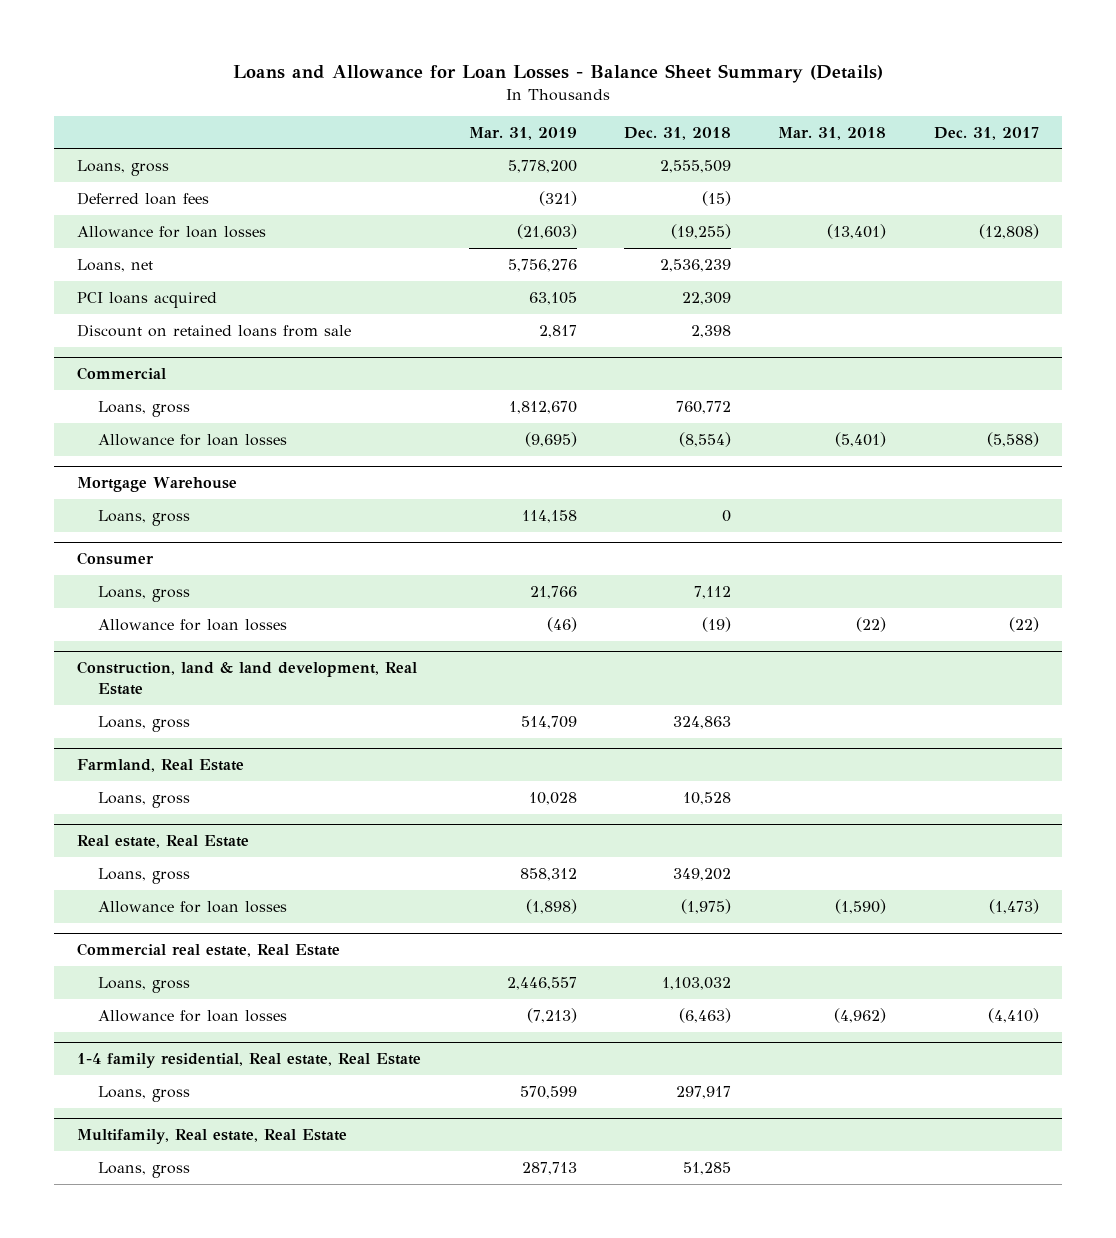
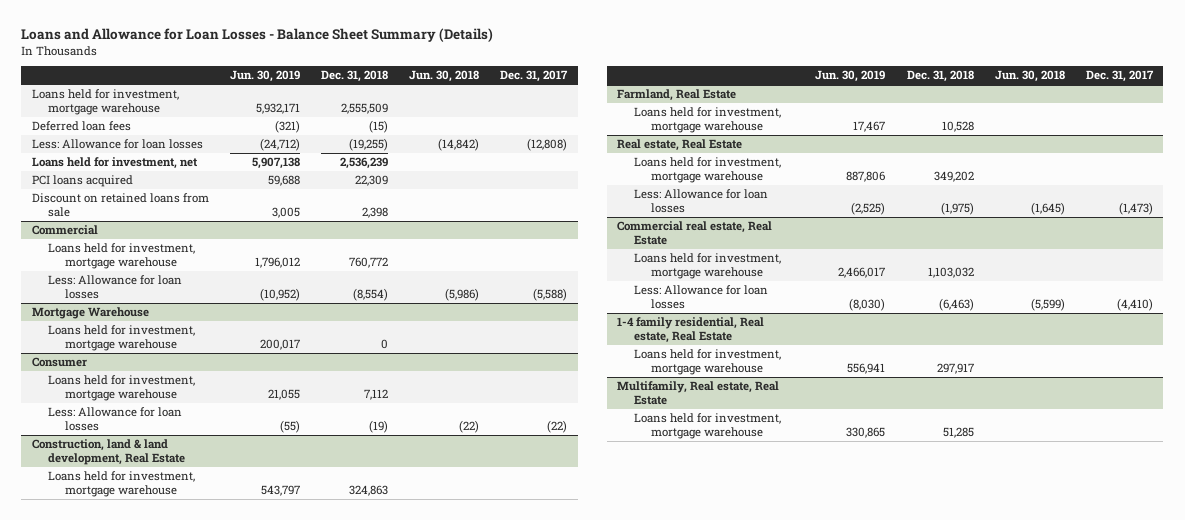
- | Mar. 31, 2019 | Dec. 31, 2018 | Mar. 31, 2018 | Dec. 31, 2017
+ | Jun. 30, 2019 | Dec. 31, 2018 | Jun. 30, 2018 | Dec. 31, 2017
- Loans, gross | 5,778,200 | 2,555,509 | |
+ Loans held for investment, mortgage warehouse | 5,932,171 | 2,555,509 | |
- Allowance for loan losses | (21,603) | (19,255) | (13,401) | (12,808)
- Loans, net | 5,756,276 | 2,536,239 | |
+ Less: Allowance for loan losses | (24,712) | (19,255) | (14,842) | (12,808)
+ Loans held for investment, net | 5,907,138 | 2,536,239 | |
@ Commercial
- Loans, gross | 1,812,670 | 760,772 | |
- Allowance for loan losses | (9,695) | (8,554) | (5,401) | (5,588)
+ Loans held for investment, mortgage warehouse | 1,796,012 | 760,772 | |
+ Less: Allowance for loan losses | (10,952) | (8,554) | (5,986) | (5,588)
@ Mortgage Warehouse
- Loans, gross | 114,158 | 0 | |
+ Loans held for investment, mortgage warehouse | 200,017 | 0 | |
@ Consumer
- Loans, gross | 21,766 | 7,112 | |
- Allowance for loan losses | (46) | (19) | (22) | (22)
+ Loans held for investment, mortgage warehouse | 21,055 | 7,112 | |
+ Less: Allowance for loan losses | (55) | (19) | (22) | (22)
@ Construction, land & land development, Real Estate
- Loans, gross | 514,709 | 324,863 | |
+ Loans held for investment, mortgage warehouse | 543,797 | 324,863 | |
@ Farmland, Real Estate
- Loans, gross | 10,028 | 10,528 | |
+ Loans held for investment, mortgage warehouse | 17,467 | 10,528 | |
@ Real estate, Real Estate
- Loans, gross | 858,312 | 349,202 | |
- Allowance for loan losses | (1,898) | (1,975) | (1,590) | (1,473)
+ Loans held for investment, mortgage warehouse | 887,806 | 349,202 | |
+ Less: Allowance for loan losses | (2,525) | (1,975) | (1,645) | (1,473)
@ Commercial real estate, Real Estate
- Loans, gross | 2,446,557 | 1,103,032 | |
- Allowance for loan losses | (7,213) | (6,463) | (4,962) | (4,410)
+ Loans held for investment, mortgage warehouse | 2,466,017 | 1,103,032 | |
+ Less: Allowance for loan losses | (8,030) | (6,463) | (5,599) | (4,410)
@ 1-4 family residential, Real estate, Real Estate
- Loans, gross | 570,599 | 297,917 | |
+ Loans held for investment, mortgage warehouse | 556,941 | 297,917 | |
@ Multifamily, Real estate, Real Estate
- Loans, gross | 287,713 | 51,285 | |
+ Loans held for investment, mortgage warehouse | 330,865 | 51,285 | |

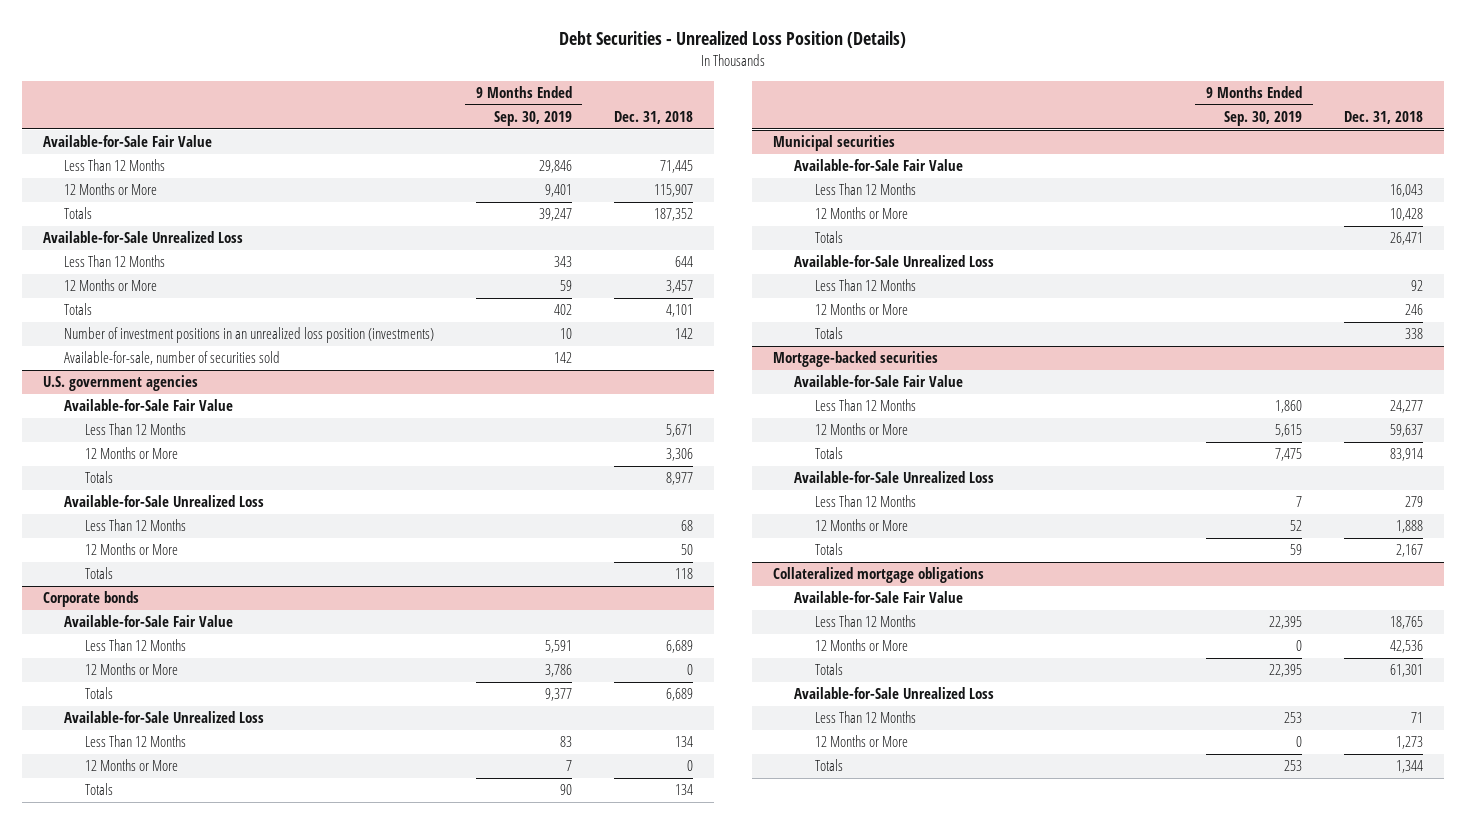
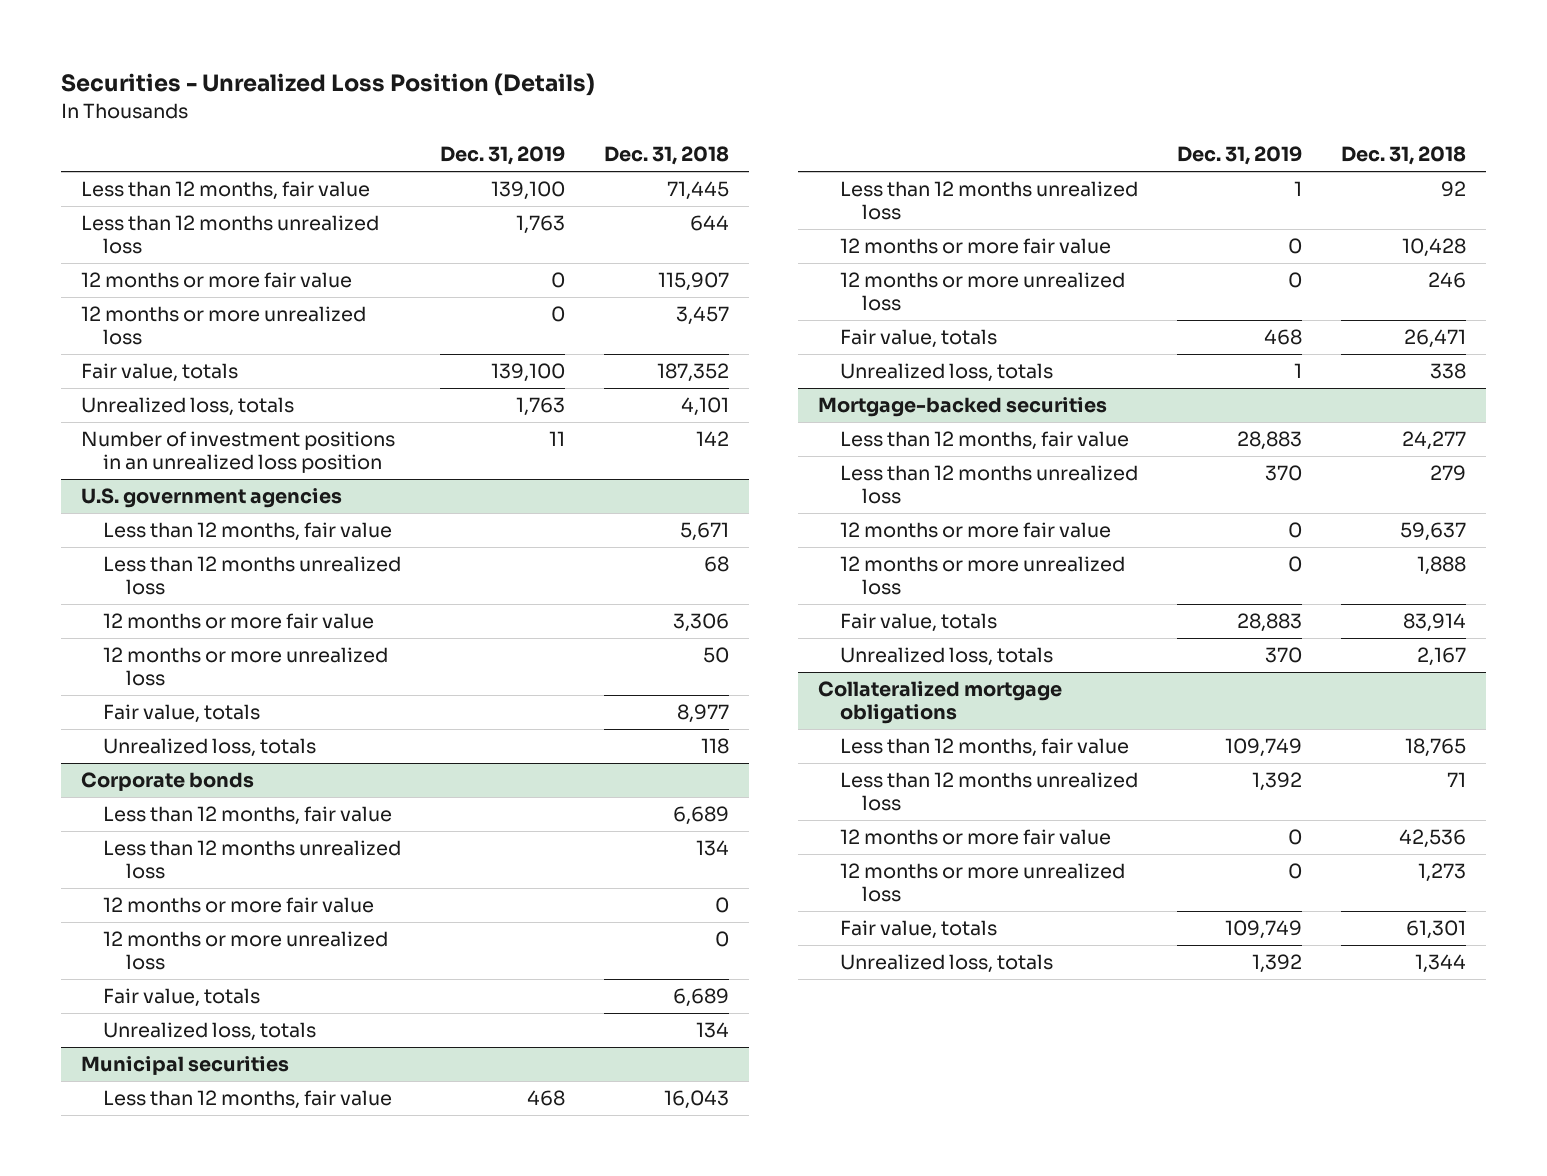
- Debt Securities - Unrealized Loss Position (Details)
+ Securities - Unrealized Loss Position (Details)
- | 9 Months Ended Sep. 30, 2019 | Dec. 31, 2018
+ | Dec. 31, 2019 | Dec. 31, 2018
- Available-for-Sale Fair Value
- Less Than 12 Months | 29,846 | 71,445
- 12 Months or More | 9,401 | 115,907
- Totals | 39,247 | 187,352
- Available-for-Sale Unrealized Loss
- Less Than 12 Months | 343 | 644
- 12 Months or More | 59 | 3,457
- Totals | 402 | 4,101
- Number of investment positions in an unrealized loss position (investments) | 10 | 142
- Available-for-sale, number of securities sold | 142 |
+ Less than 12 months, fair value | 139,100 | 71,445
+ Less than 12 months unrealized loss | 1,763 | 644
+ 12 months or more fair value | 0 | 115,907
+ 12 months or more unrealized loss | 0 | 3,457
+ Fair value, totals | 139,100 | 187,352
+ Unrealized loss, totals | 1,763 | 4,101
+ Number of investment positions in an unrealized loss position | 11 | 142
@ U.S. government agencies
- Available-for-Sale Fair Value
- Less Than 12 Months | | 5,671
- 12 Months or More | | 3,306
- Totals | | 8,977
- Available-for-Sale Unrealized Loss
- Less Than 12 Months | | 68
- 12 Months or More | | 50
- Totals | | 118
+ Less than 12 months, fair value | | 5,671
+ Less than 12 months unrealized loss | | 68
+ 12 months or more fair value | | 3,306
+ 12 months or more unrealized loss | | 50
+ Fair value, totals | | 8,977
+ Unrealized loss, totals | | 118
@ Corporate bonds
- Available-for-Sale Fair Value
- Less Than 12 Months | 5,591 | 6,689
- 12 Months or More | 3,786 | 0
- Totals | 9,377 | 6,689
- Available-for-Sale Unrealized Loss
- Less Than 12 Months | 83 | 134
- 12 Months or More | 7 | 0
- Totals | 90 | 134
+ Less than 12 months, fair value | | 6,689
+ Less than 12 months unrealized loss | | 134
+ 12 months or more fair value | | 0
+ 12 months or more unrealized loss | | 0
+ Fair value, totals | | 6,689
+ Unrealized loss, totals | | 134
@ Municipal securities
- Available-for-Sale Fair Value
- Less Than 12 Months | | 16,043
- 12 Months or More | | 10,428
- Totals | | 26,471
- Available-for-Sale Unrealized Loss
- Less Than 12 Months | | 92
- 12 Months or More | | 246
- Totals | | 338
+ Less than 12 months, fair value | 468 | 16,043
+ Less than 12 months unrealized loss | 1 | 92
+ 12 months or more fair value | 0 | 10,428
+ 12 months or more unrealized loss | 0 | 246
+ Fair value, totals | 468 | 26,471
+ Unrealized loss, totals | 1 | 338
@ Mortgage-backed securities
- Available-for-Sale Fair Value
- Less Than 12 Months | 1,860 | 24,277
- 12 Months or More | 5,615 | 59,637
- Totals | 7,475 | 83,914
- Available-for-Sale Unrealized Loss
- Less Than 12 Months | 7 | 279
- 12 Months or More | 52 | 1,888
- Totals | 59 | 2,167
+ Less than 12 months, fair value | 28,883 | 24,277
+ Less than 12 months unrealized loss | 370 | 279
+ 12 months or more fair value | 0 | 59,637
+ 12 months or more unrealized loss | 0 | 1,888
+ Fair value, totals | 28,883 | 83,914
+ Unrealized loss, totals | 370 | 2,167
@ Collateralized mortgage obligations
- Available-for-Sale Fair Value
- Less Than 12 Months | 22,395 | 18,765
- 12 Months or More | 0 | 42,536
- Totals | 22,395 | 61,301
- Available-for-Sale Unrealized Loss
- Less Than 12 Months | 253 | 71
- 12 Months or More | 0 | 1,273
- Totals | 253 | 1,344
+ Less than 12 months, fair value | 109,749 | 18,765
+ Less than 12 months unrealized loss | 1,392 | 71
+ 12 months or more fair value | 0 | 42,536
+ 12 months or more unrealized loss | 0 | 1,273
+ Fair value, totals | 109,749 | 61,301
+ Unrealized loss, totals | 1,392 | 1,344

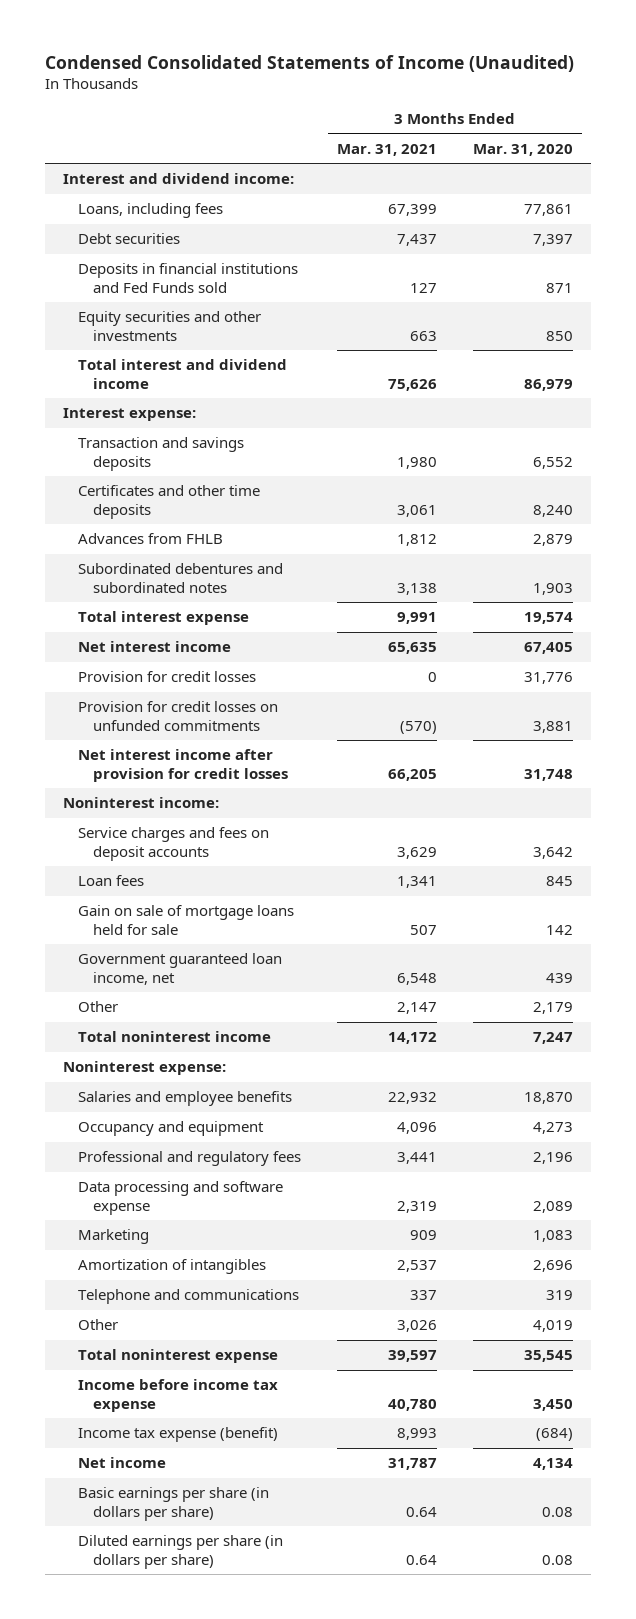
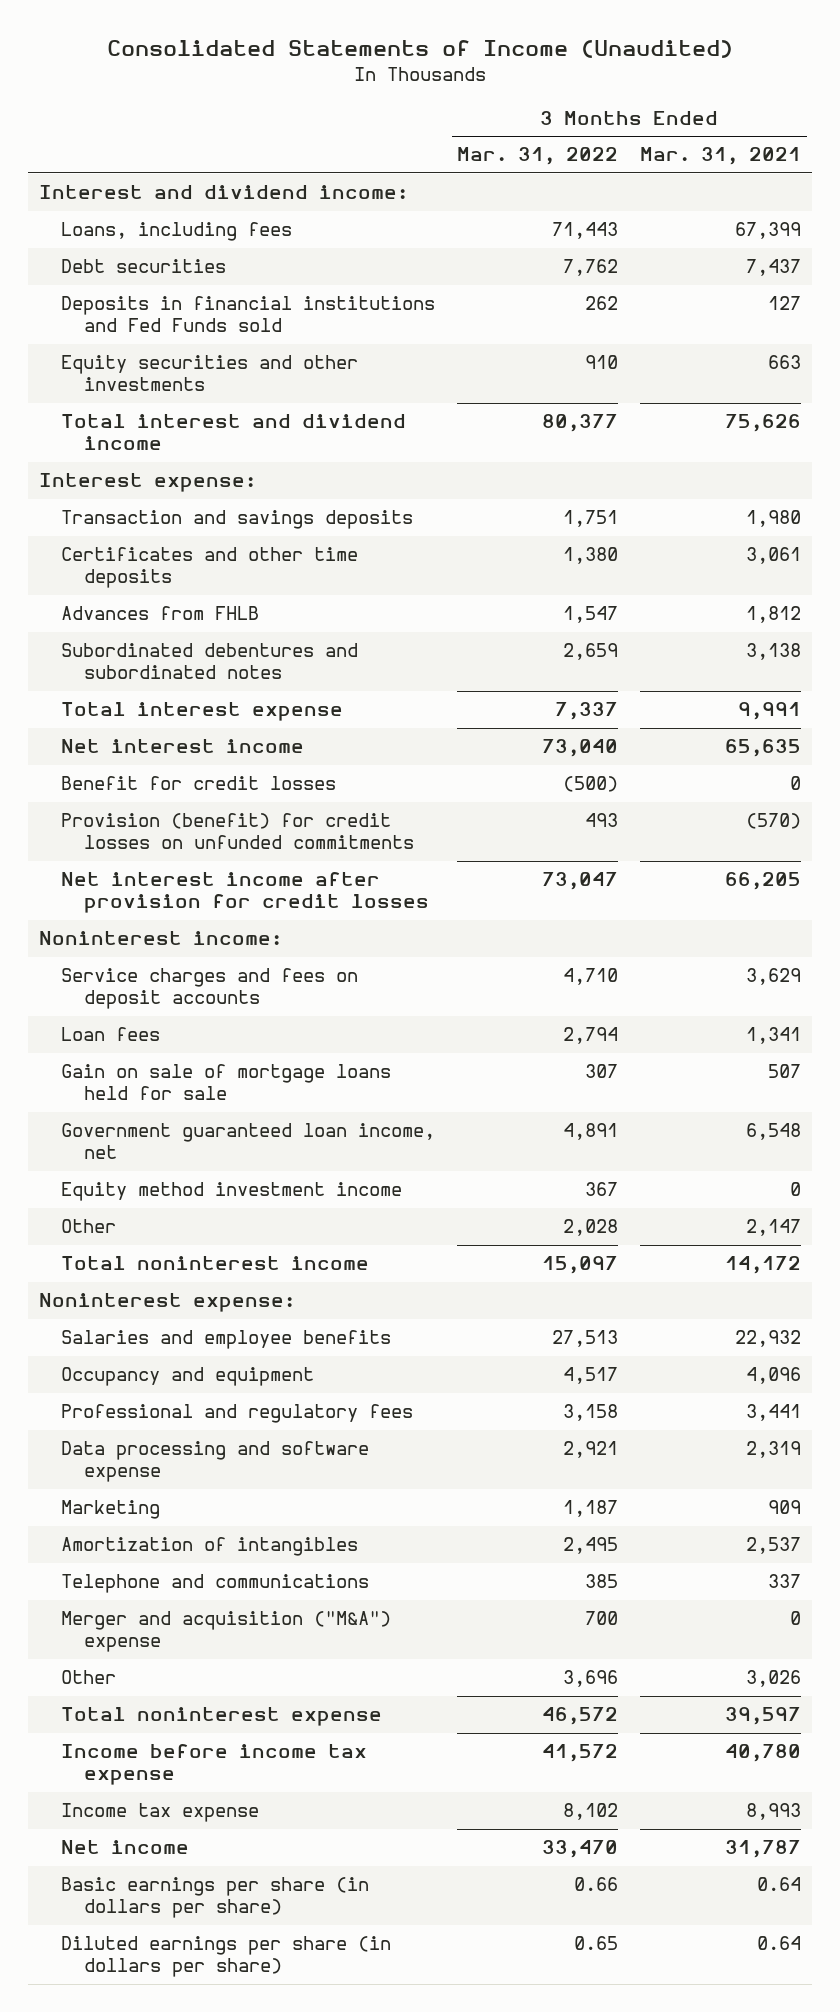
- Condensed Consolidated Statements of Income (Unaudited)
+ Consolidated Statements of Income (Unaudited)
- | 3 Months Ended Mar. 31, 2021 | 3 Months Ended Mar. 31, 2020
+ | 3 Months Ended Mar. 31, 2022 | 3 Months Ended Mar. 31, 2021
- Provision for credit losses | 0 | 31,776
- Provision for credit losses on unfunded commitments | (570) | 3,881
+ Benefit for credit losses | (500) | 0
+ Provision (benefit) for credit losses on unfunded commitments | 493 | (570)
+ Equity method investment income | 367 | 0
+ Merger and acquisition ("M&A") expense | 700 | 0
- Income tax expense (benefit) | 8,993 | (684)
+ Income tax expense | 8,102 | 8,993

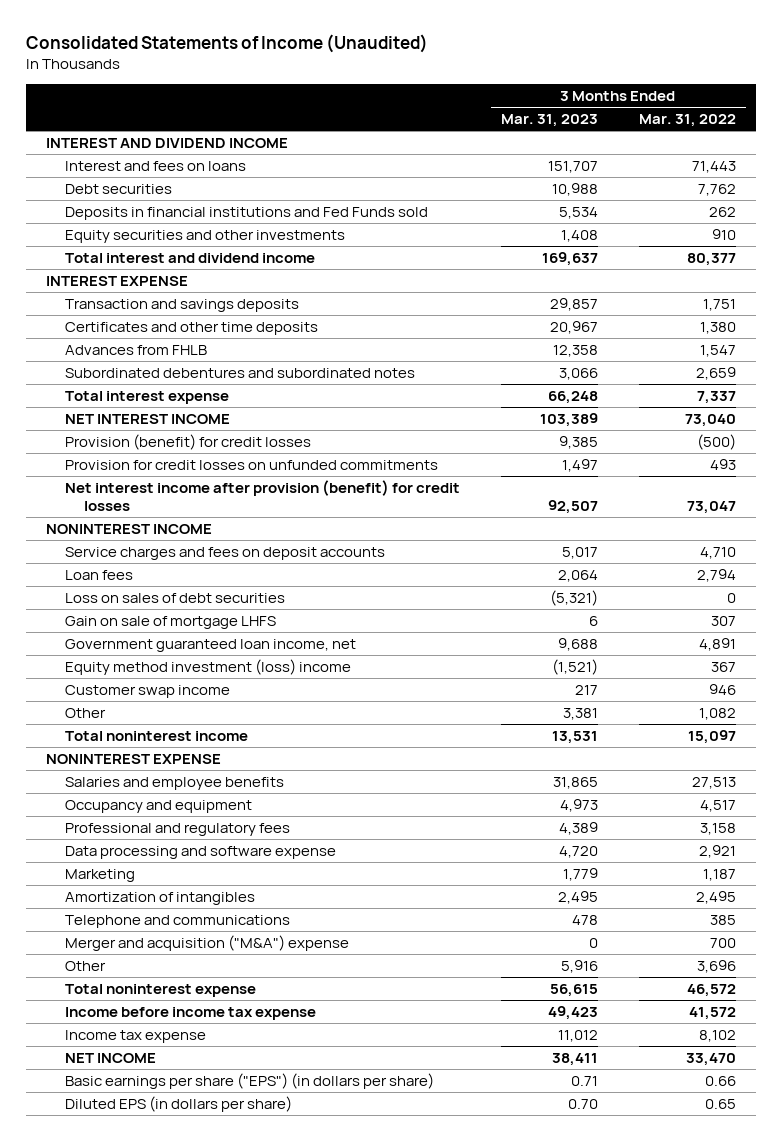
- | 3 Months Ended Mar. 31, 2022 | 3 Months Ended Mar. 31, 2021
+ | 3 Months Ended Mar. 31, 2023 | 3 Months Ended Mar. 31, 2022
- Interest and dividend income:
- Loans, including fees | 71,443 | 67,399
+ INTEREST AND DIVIDEND INCOME
+ Interest and fees on loans | 151,707 | 71,443
- Interest expense:
+ INTEREST EXPENSE
- Net interest income | 73,040 | 65,635
- Benefit for credit losses | (500) | 0
- Provision (benefit) for credit losses on unfunded commitments | 493 | (570)
- Net interest income after provision for credit losses | 73,047 | 66,205
- Noninterest income:
+ NET INTEREST INCOME | 103,389 | 73,040
+ Provision (benefit) for credit losses | 9,385 | (500)
+ Provision for credit losses on unfunded commitments | 1,497 | 493
+ Net interest income after provision (benefit) for credit losses | 92,507 | 73,047
+ NONINTEREST INCOME
- Gain on sale of mortgage loans held for sale | 307 | 507
+ Loss on sales of debt securities | (5,321) | 0
+ Gain on sale of mortgage LHFS | 6 | 307
- Equity method investment income | 367 | 0
- Other | 2,028 | 2,147
+ Equity method investment (loss) income | (1,521) | 367
+ Customer swap income | 217 | 946
+ Other | 3,381 | 1,082
- Noninterest expense:
+ NONINTEREST EXPENSE
- Net income | 33,470 | 31,787
- Basic earnings per share (in dollars per share) | 0.66 | 0.64
- Diluted earnings per share (in dollars per share) | 0.65 | 0.64
+ NET INCOME | 38,411 | 33,470
+ Basic earnings per share ("EPS") (in dollars per share) | 0.71 | 0.66
+ Diluted EPS (in dollars per share) | 0.70 | 0.65

